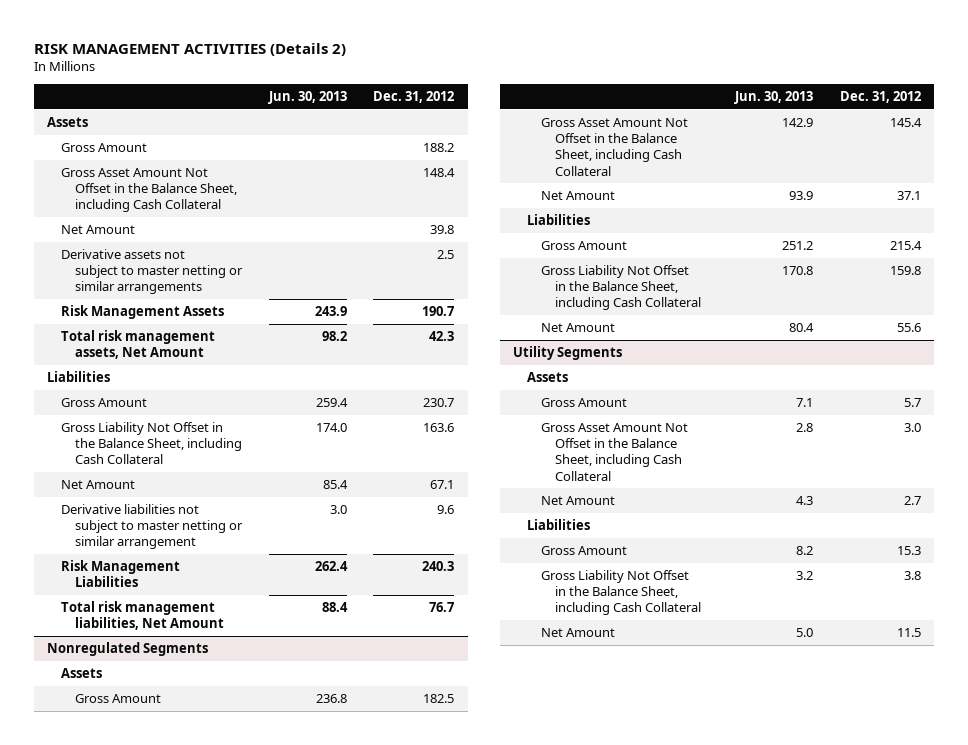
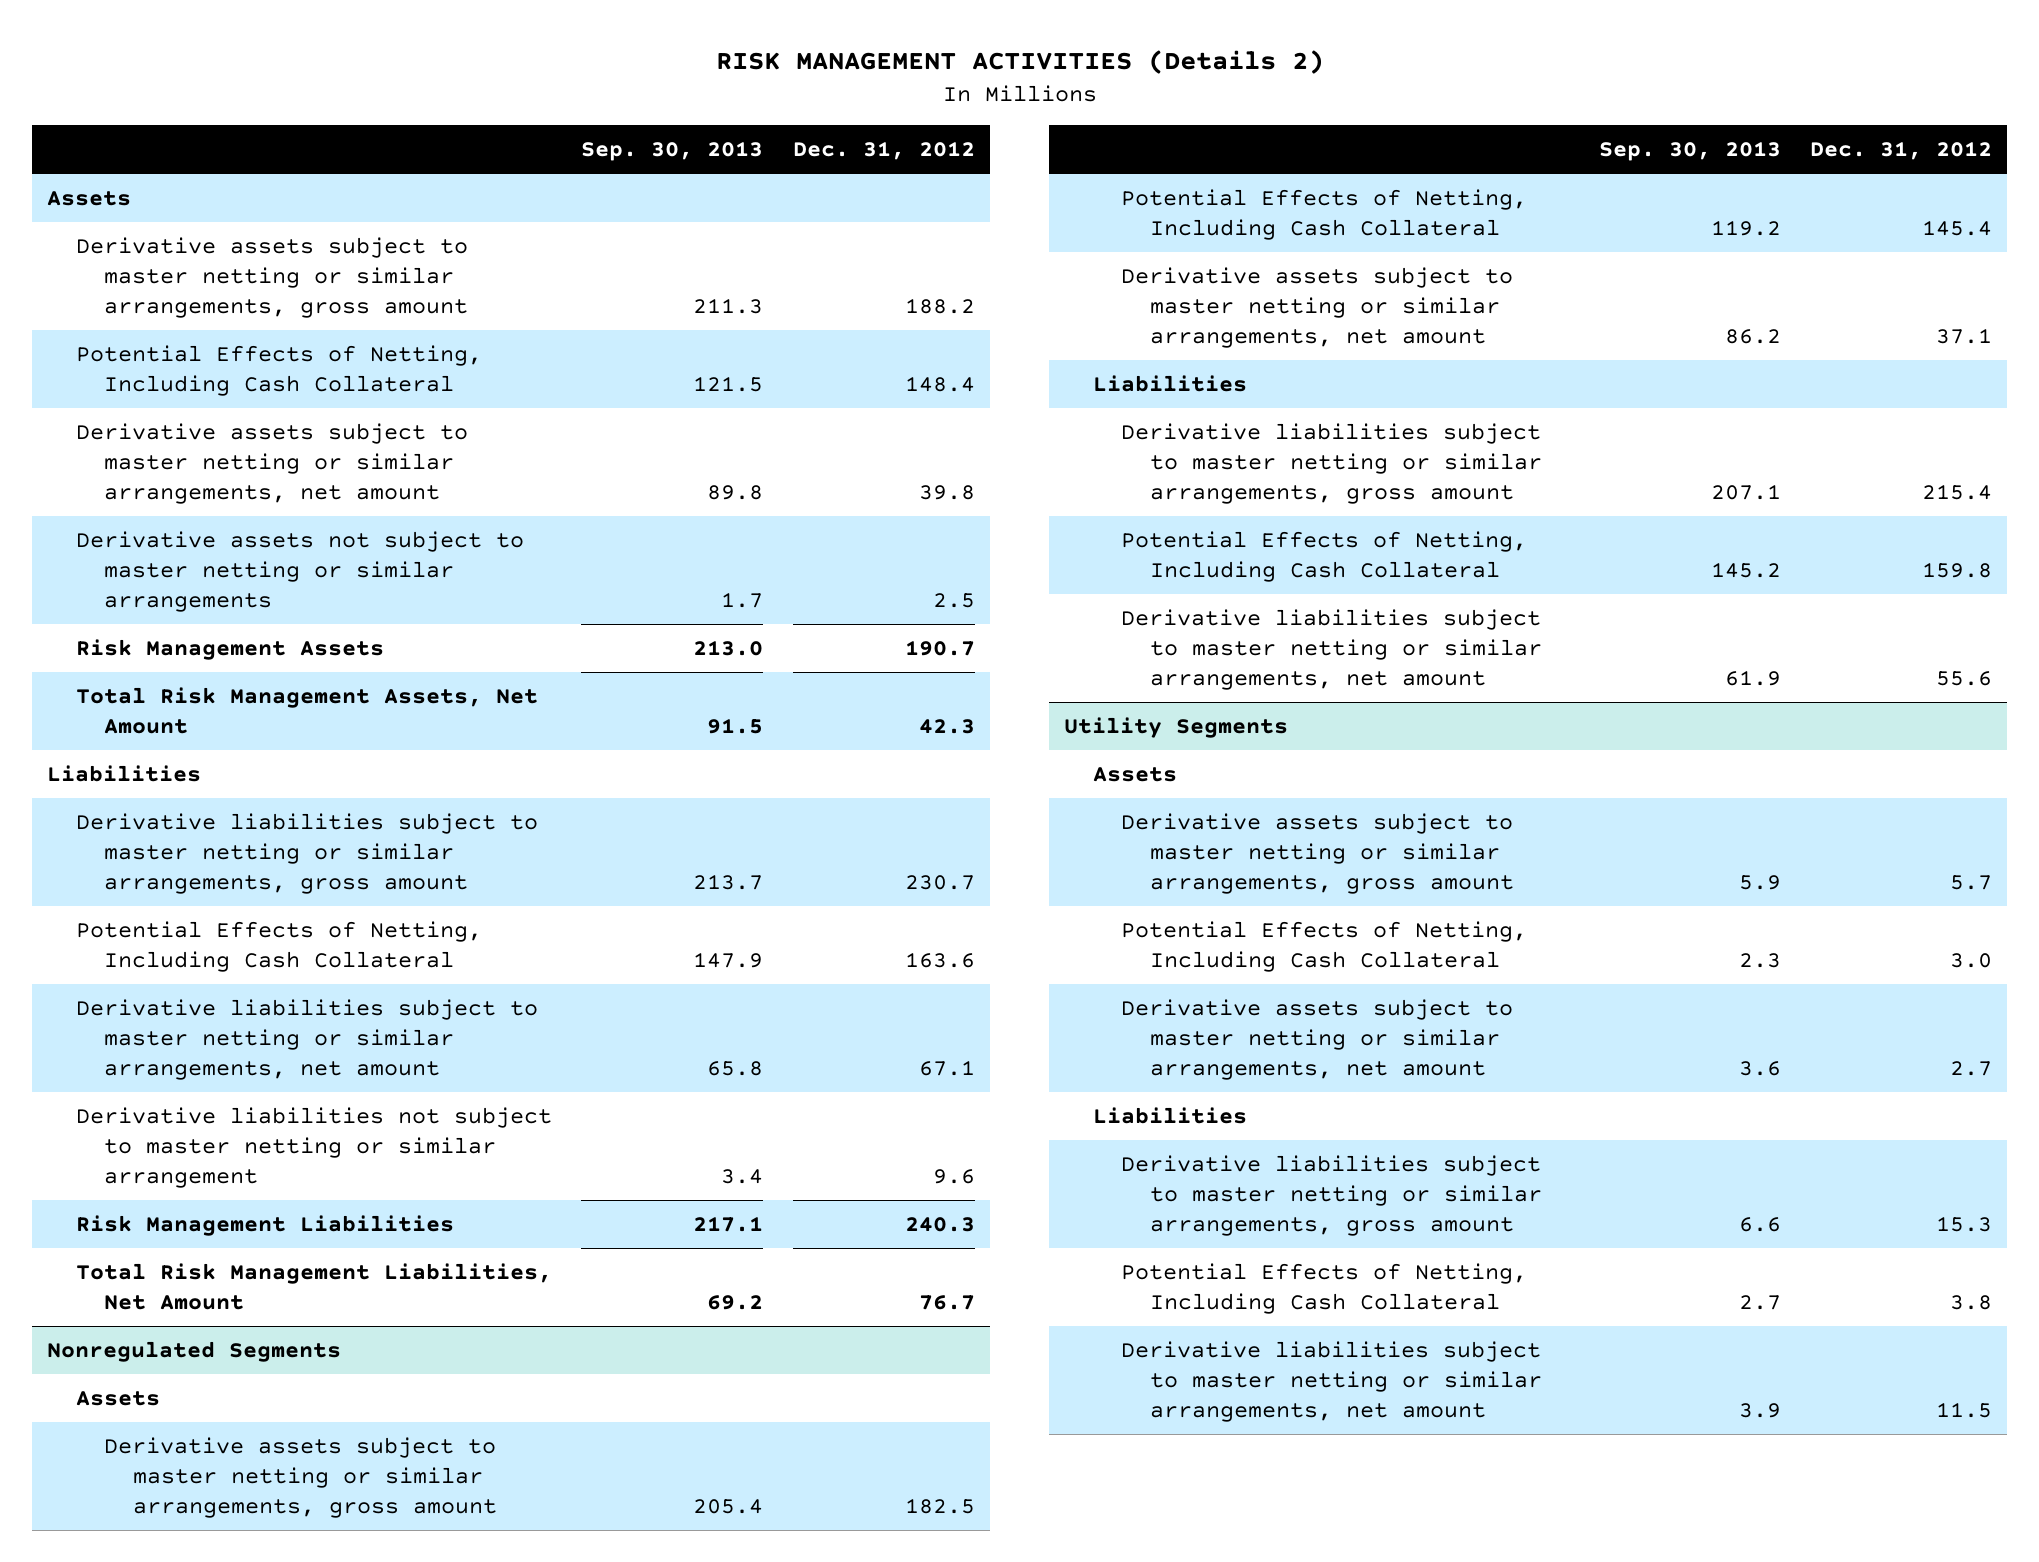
- | Jun. 30, 2013 | Dec. 31, 2012
+ | Sep. 30, 2013 | Dec. 31, 2012
- Gross Amount | | 188.2
- Gross Asset Amount Not Offset in the Balance Sheet, including Cash Collateral | | 148.4
- Net Amount | | 39.8
+ Derivative assets subject to master netting or similar arrangements, gross amount | 211.3 | 188.2
+ Potential Effects of Netting, Including Cash Collateral | 121.5 | 148.4
+ Derivative assets subject to master netting or similar arrangements, net amount | 89.8 | 39.8
- Total risk management assets, Net Amount | 98.2 | 42.3
+ Total Risk Management Assets, Net Amount | 91.5 | 42.3
- Gross Amount | 259.4 | 230.7
- Gross Liability Not Offset in the Balance Sheet, including Cash Collateral | 174.0 | 163.6
- Net Amount | 85.4 | 67.1
+ Derivative liabilities subject to master netting or similar arrangements, gross amount | 213.7 | 230.7
+ Potential Effects of Netting, Including Cash Collateral | 147.9 | 163.6
+ Derivative liabilities subject to master netting or similar arrangements, net amount | 65.8 | 67.1
- Total risk management liabilities, Net Amount | 88.4 | 76.7
+ Total Risk Management Liabilities, Net Amount | 69.2 | 76.7
@ Nonregulated Segments
- Gross Amount | 236.8 | 182.5
- Gross Asset Amount Not Offset in the Balance Sheet, including Cash Collateral | 142.9 | 145.4
- Net Amount | 93.9 | 37.1
+ Derivative assets subject to master netting or similar arrangements, gross amount | 205.4 | 182.5
+ Potential Effects of Netting, Including Cash Collateral | 119.2 | 145.4
+ Derivative assets subject to master netting or similar arrangements, net amount | 86.2 | 37.1
- Gross Amount | 251.2 | 215.4
- Gross Liability Not Offset in the Balance Sheet, including Cash Collateral | 170.8 | 159.8
- Net Amount | 80.4 | 55.6
+ Derivative liabilities subject to master netting or similar arrangements, gross amount | 207.1 | 215.4
+ Potential Effects of Netting, Including Cash Collateral | 145.2 | 159.8
+ Derivative liabilities subject to master netting or similar arrangements, net amount | 61.9 | 55.6
@ Utility Segments
- Gross Amount | 7.1 | 5.7
- Gross Asset Amount Not Offset in the Balance Sheet, including Cash Collateral | 2.8 | 3.0
- Net Amount | 4.3 | 2.7
+ Derivative assets subject to master netting or similar arrangements, gross amount | 5.9 | 5.7
+ Potential Effects of Netting, Including Cash Collateral | 2.3 | 3.0
+ Derivative assets subject to master netting or similar arrangements, net amount | 3.6 | 2.7
- Gross Amount | 8.2 | 15.3
- Gross Liability Not Offset in the Balance Sheet, including Cash Collateral | 3.2 | 3.8
- Net Amount | 5.0 | 11.5
+ Derivative liabilities subject to master netting or similar arrangements, gross amount | 6.6 | 15.3
+ Potential Effects of Netting, Including Cash Collateral | 2.7 | 3.8
+ Derivative liabilities subject to master netting or similar arrangements, net amount | 3.9 | 11.5

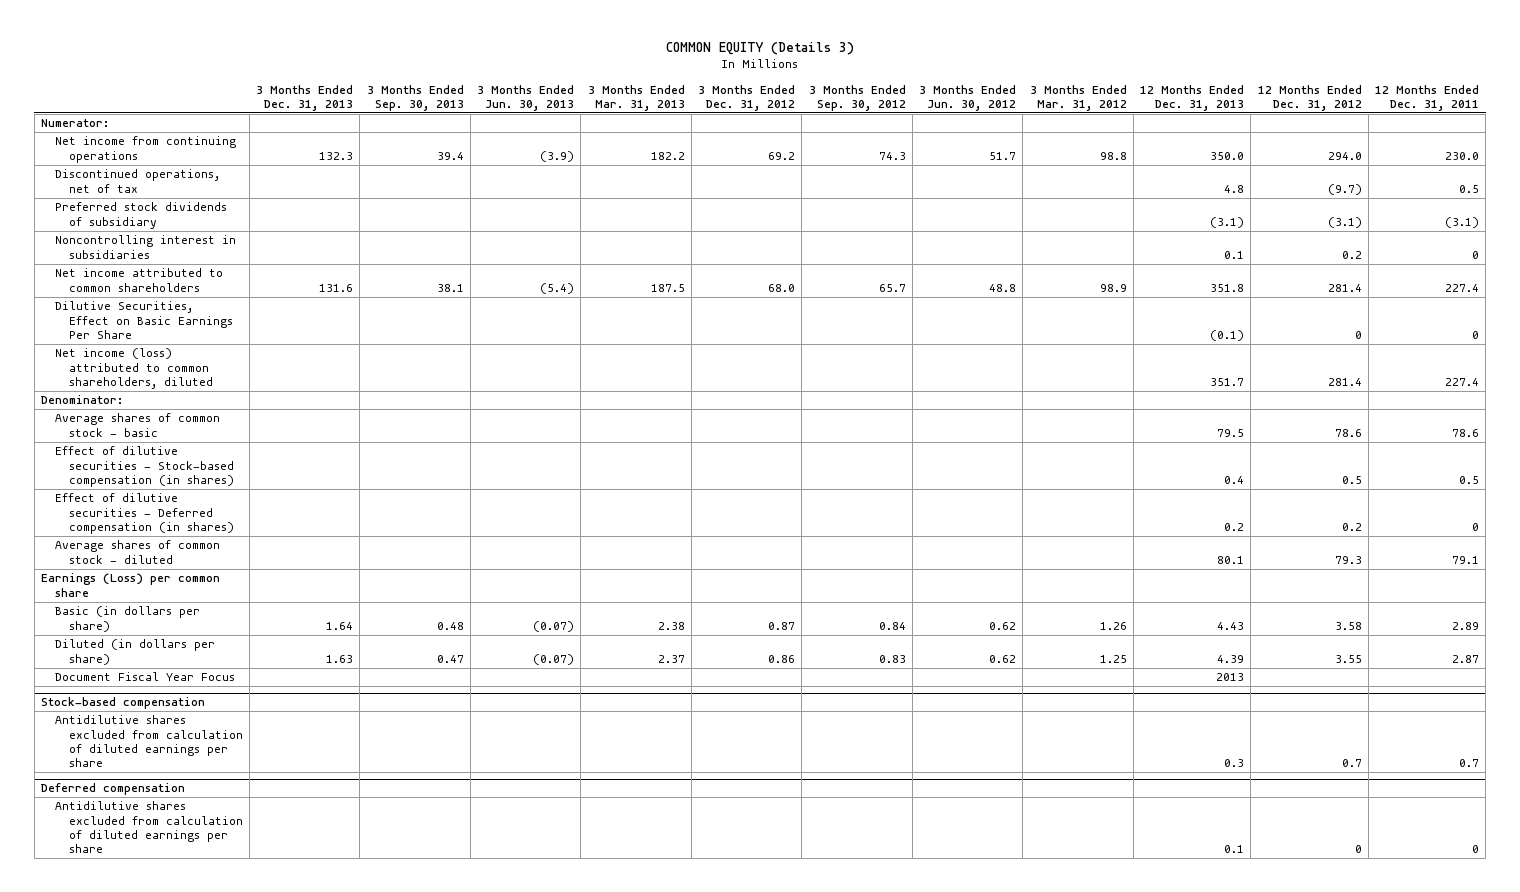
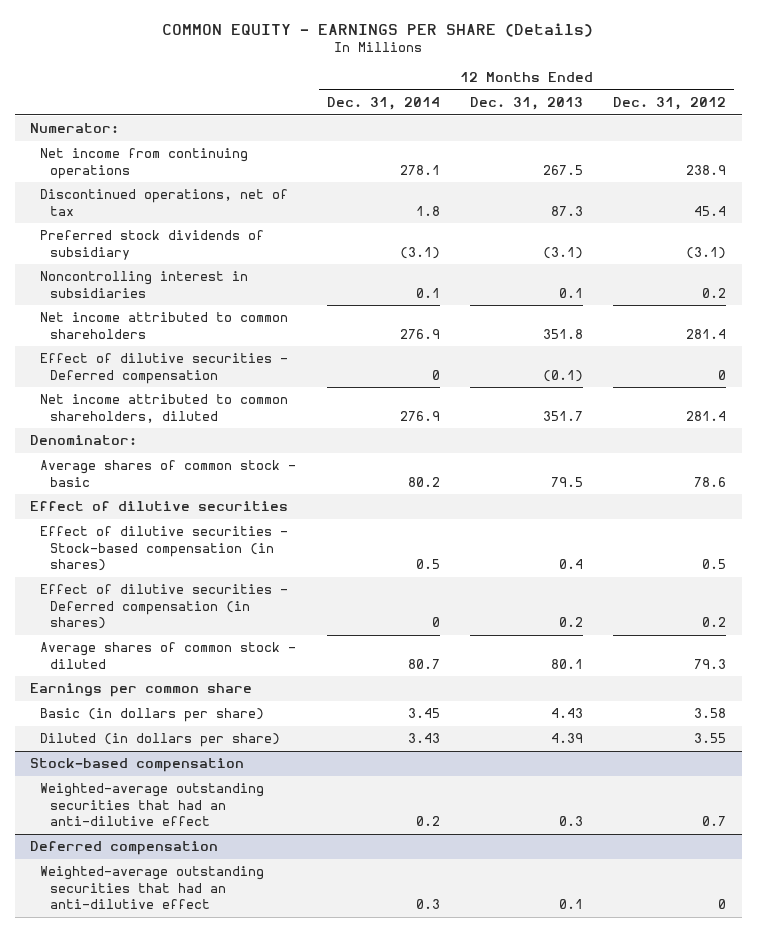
- COMMON EQUITY (Details 3)
+ COMMON EQUITY - EARNINGS PER SHARE (Details)
- | 3 Months Ended Dec. 31, 2013 | 3 Months Ended Sep. 30, 2013 | 3 Months Ended Jun. 30, 2013 | 3 Months Ended Mar. 31, 2013 | 3 Months Ended Dec. 31, 2012 | 3 Months Ended Sep. 30, 2012 | 3 Months Ended Jun. 30, 2012 | 3 Months Ended Mar. 31, 2012 | 12 Months Ended Dec. 31, 2013 | 12 Months Ended Dec. 31, 2012 | 12 Months Ended Dec. 31, 2011
+ | 12 Months Ended Dec. 31, 2014 | 12 Months Ended Dec. 31, 2013 | 12 Months Ended Dec. 31, 2012
- Net income from continuing operations | 132.3 | 39.4 | (3.9) | 182.2 | 69.2 | 74.3 | 51.7 | 98.8 | 350.0 | 294.0 | 230.0
- Discontinued operations, net of tax | | | | | | | | | 4.8 | (9.7) | 0.5
+ Net income from continuing operations | 278.1 | 267.5 | 238.9
+ Discontinued operations, net of tax | 1.8 | 87.3 | 45.4
- Dilutive Securities, Effect on Basic Earnings Per Share | | | | | | | | | (0.1) | 0 | 0
- Net income (loss) attributed to common shareholders, diluted | | | | | | | | | 351.7 | 281.4 | 227.4
+ Effect of dilutive securities - Deferred compensation | 0 | (0.1) | 0
+ Net income attributed to common shareholders, diluted | 276.9 | 351.7 | 281.4
+ Effect of dilutive securities
- Earnings (Loss) per common share
+ Earnings per common share
- Document Fiscal Year Focus | | | | | | | | | 2013 | |
@ Stock-based compensation
- Antidilutive shares excluded from calculation of diluted earnings per share | | | | | | | | | 0.3 | 0.7 | 0.7
+ Weighted-average outstanding securities that had an anti-dilutive effect | 0.2 | 0.3 | 0.7
@ Deferred compensation
- Antidilutive shares excluded from calculation of diluted earnings per share | | | | | | | | | 0.1 | 0 | 0
+ Weighted-average outstanding securities that had an anti-dilutive effect | 0.3 | 0.1 | 0

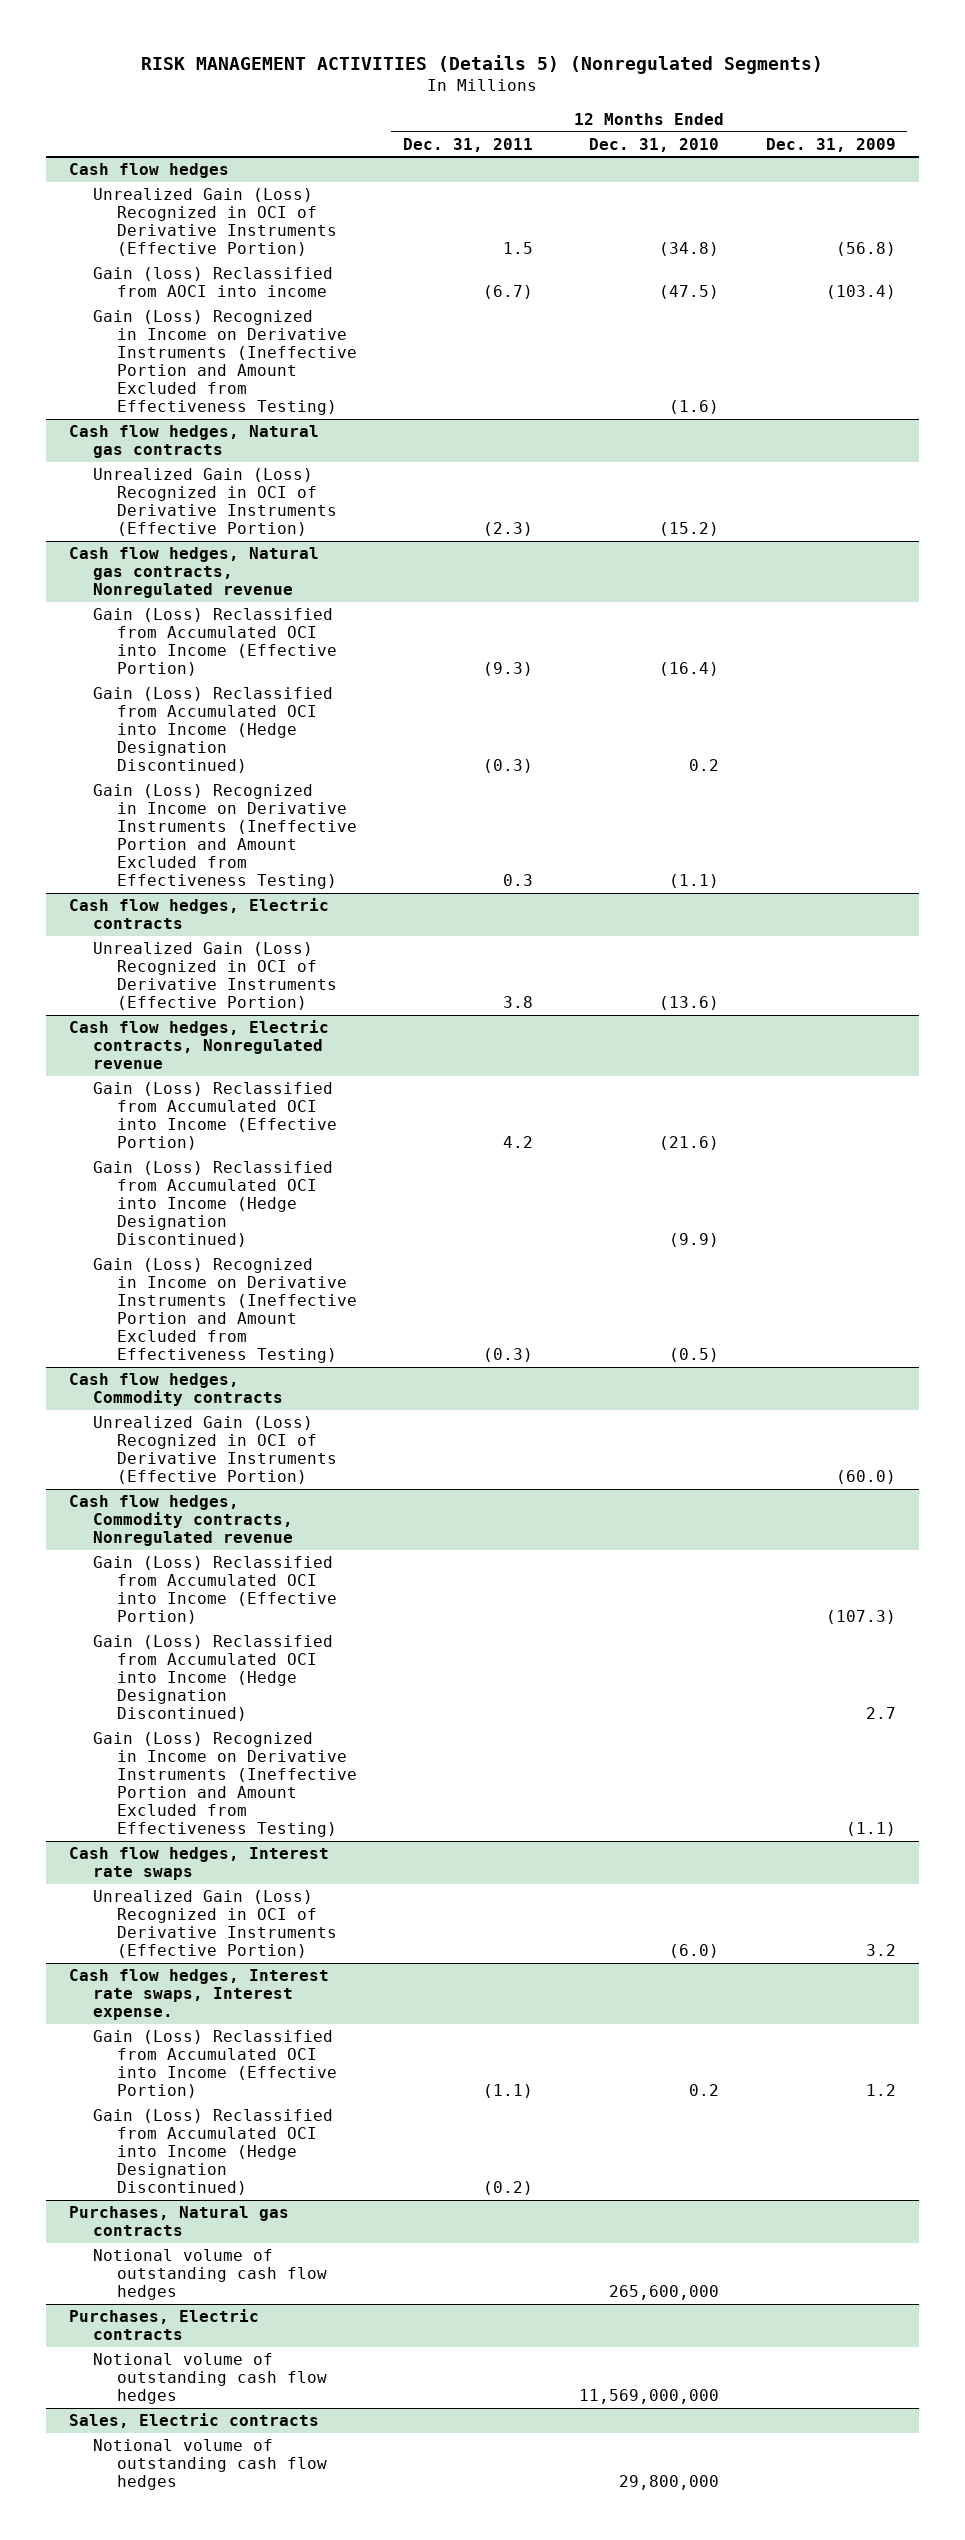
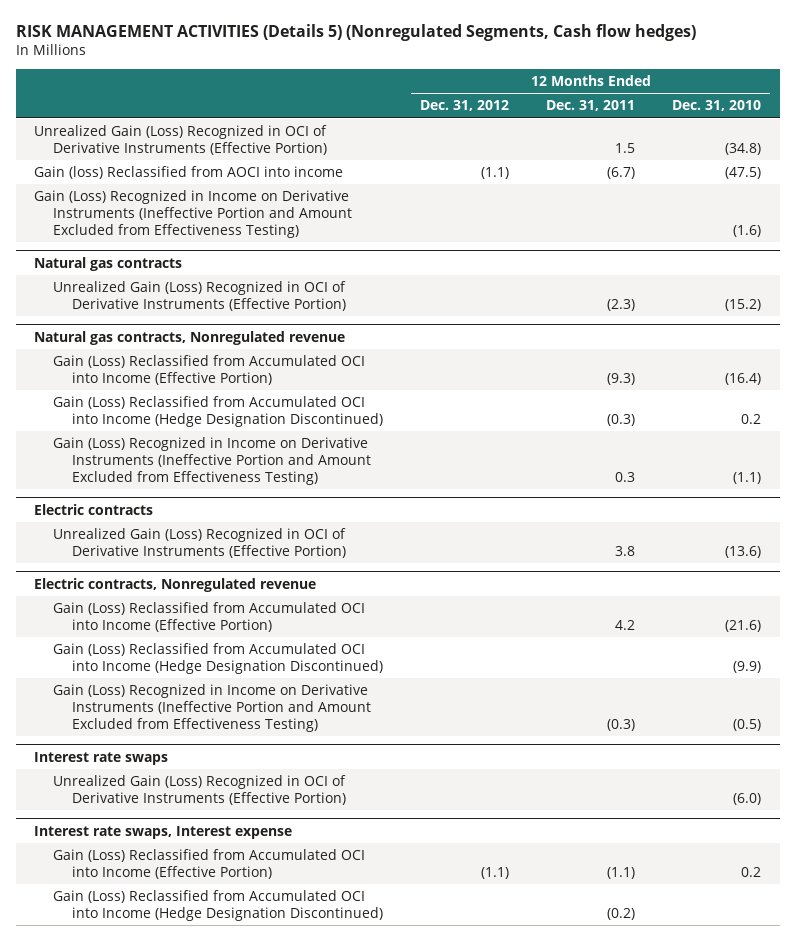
- RISK MANAGEMENT ACTIVITIES (Details 5) (Nonregulated Segments)
+ RISK MANAGEMENT ACTIVITIES (Details 5) (Nonregulated Segments, Cash flow hedges)
- | 12 Months Ended Dec. 31, 2011 | 12 Months Ended Dec. 31, 2010 | 12 Months Ended Dec. 31, 2009
+ | 12 Months Ended Dec. 31, 2012 | 12 Months Ended Dec. 31, 2011 | 12 Months Ended Dec. 31, 2010
- Cash flow hedges
- Cash flow hedges, Natural gas contracts
+ Natural gas contracts
- Cash flow hedges, Natural gas contracts, Nonregulated revenue
+ Natural gas contracts, Nonregulated revenue
- Cash flow hedges, Electric contracts
+ Electric contracts
- Cash flow hedges, Electric contracts, Nonregulated revenue
+ Electric contracts, Nonregulated revenue
- Cash flow hedges, Commodity contracts
- Unrealized Gain (Loss) Recognized in OCI of Derivative Instruments (Effective Portion) | | | (60.0)
- Cash flow hedges, Commodity contracts, Nonregulated revenue
- Gain (Loss) Reclassified from Accumulated OCI into Income (Effective Portion) | | | (107.3)
- Gain (Loss) Reclassified from Accumulated OCI into Income (Hedge Designation Discontinued) | | | 2.7
- Gain (Loss) Recognized in Income on Derivative Instruments (Ineffective Portion and Amount Excluded from Effectiveness Testing) | | | (1.1)
- Cash flow hedges, Interest rate swaps
+ Interest rate swaps
- Cash flow hedges, Interest rate swaps, Interest expense.
+ Interest rate swaps, Interest expense
- Purchases, Natural gas contracts
- Notional volume of outstanding cash flow hedges | | 265,600,000 |
- Purchases, Electric contracts
- Notional volume of outstanding cash flow hedges | | 11,569,000,000 |
- Sales, Electric contracts
- Notional volume of outstanding cash flow hedges | | 29,800,000 |

